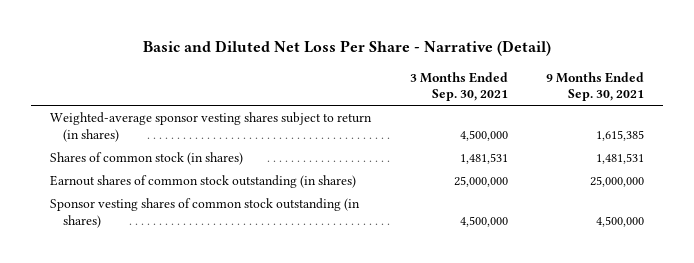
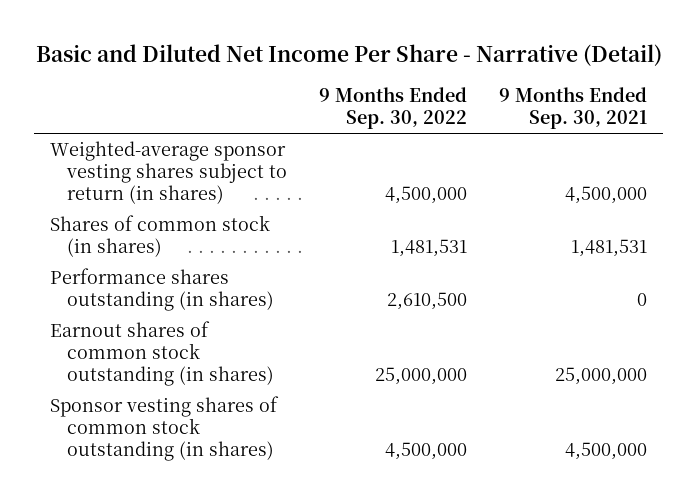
- Basic and Diluted Net Loss Per Share - Narrative (Detail)
+ Basic and Diluted Net Income Per Share - Narrative (Detail)
- | 3 Months Ended Sep. 30, 2021 | 9 Months Ended Sep. 30, 2021
+ | 9 Months Ended Sep. 30, 2022 | 9 Months Ended Sep. 30, 2021
- Weighted-average sponsor vesting shares subject to return (in shares) | 4,500,000 | 1,615,385
+ Weighted-average sponsor vesting shares subject to return (in shares) | 4,500,000 | 4,500,000
+ Performance shares outstanding (in shares) | 2,610,500 | 0

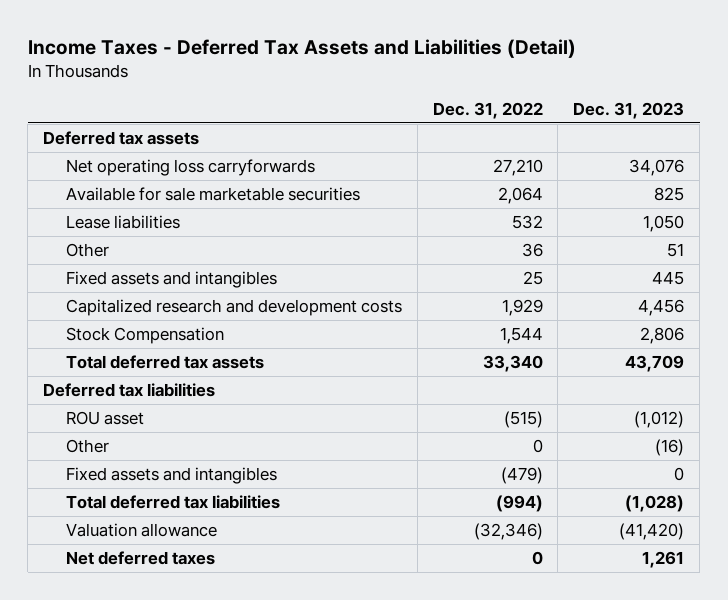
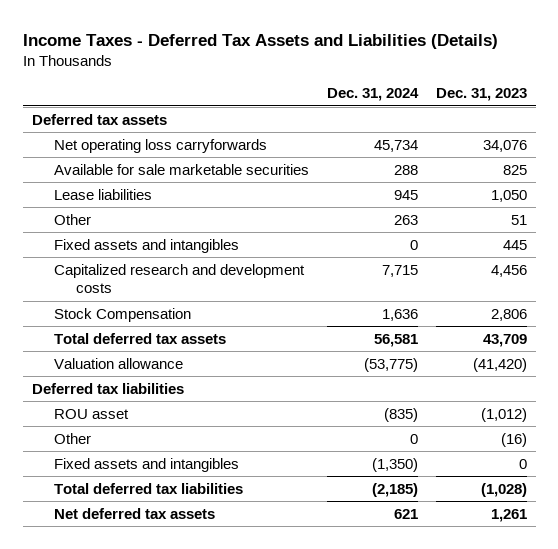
- Income Taxes - Deferred Tax Assets and Liabilities (Detail)
+ Income Taxes - Deferred Tax Assets and Liabilities (Details)
- | Dec. 31, 2022 | Dec. 31, 2023
+ | Dec. 31, 2024 | Dec. 31, 2023
moved up: Valuation allowance | (53,775) | (41,420)
- Net deferred taxes | 0 | 1,261
+ Net deferred tax assets | 621 | 1,261

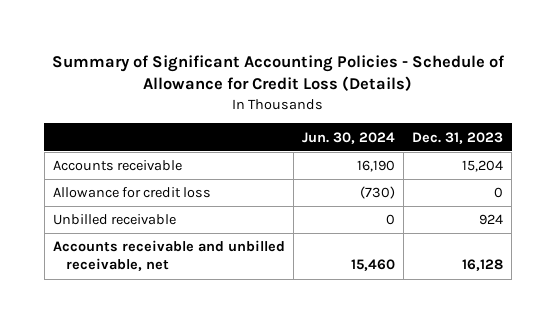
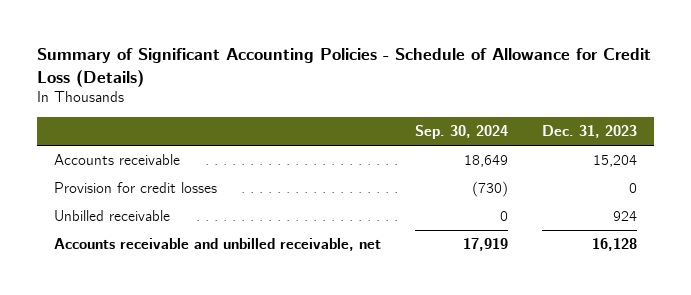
- | Jun. 30, 2024 | Dec. 31, 2023
+ | Sep. 30, 2024 | Dec. 31, 2023
- Allowance for credit loss | (730) | 0
+ Provision for credit losses | (730) | 0

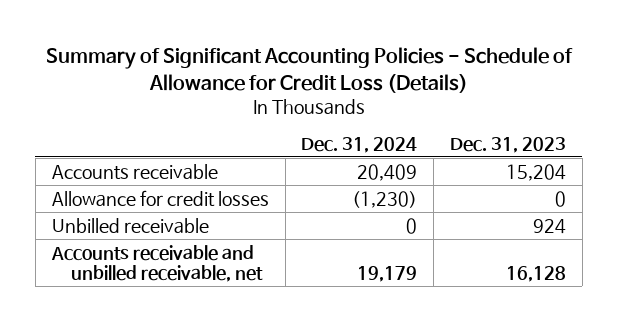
- | Sep. 30, 2024 | Dec. 31, 2023
+ | Dec. 31, 2024 | Dec. 31, 2023
- Provision for credit losses | (730) | 0
+ Allowance for credit losses | (1,230) | 0

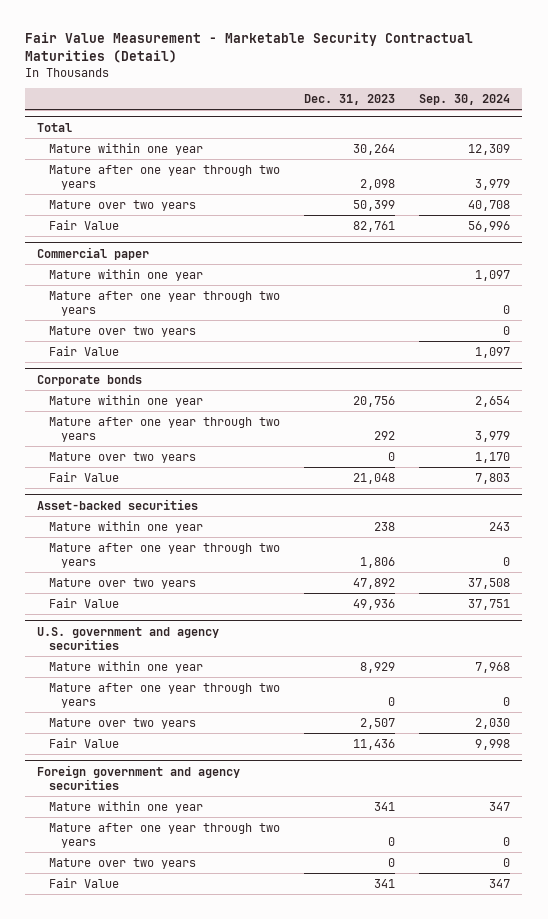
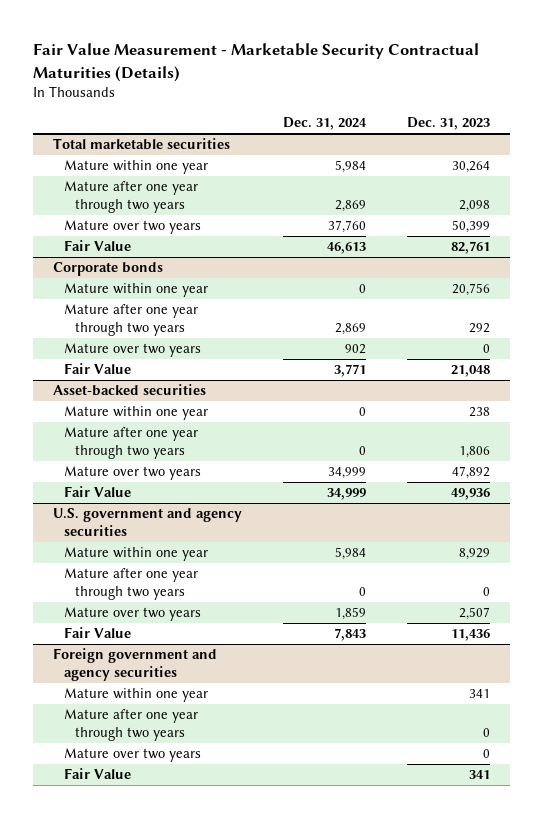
- Fair Value Measurement - Marketable Security Contractual Maturities (Detail)
+ Fair Value Measurement - Marketable Security Contractual Maturities (Details)
- | Dec. 31, 2023 | Sep. 30, 2024
+ | Dec. 31, 2024 | Dec. 31, 2023
- Total
+ Total marketable securities
- Commercial paper
- Mature within one year | | 1,097
- Mature after one year through two years | | 0
- Mature over two years | | 0
- Fair Value | | 1,097

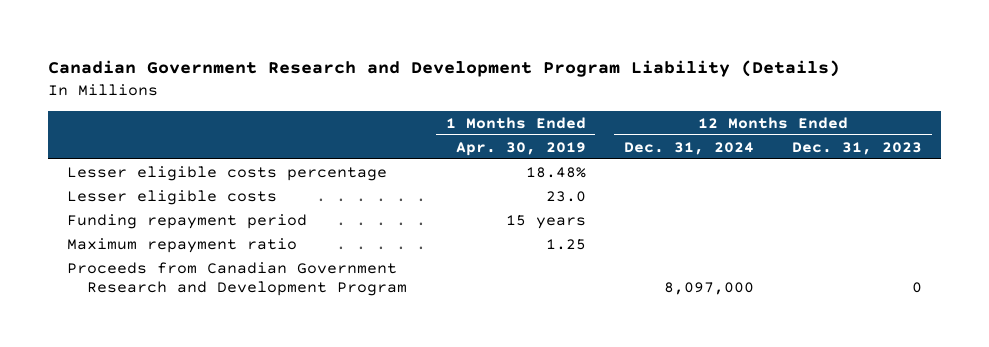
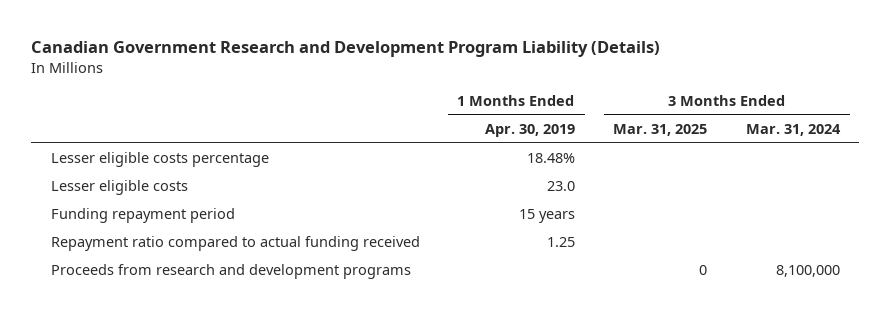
- | 1 Months Ended Apr. 30, 2019 | 12 Months Ended Dec. 31, 2024 | 12 Months Ended Dec. 31, 2023
+ | 1 Months Ended Apr. 30, 2019 | 3 Months Ended Mar. 31, 2025 | 3 Months Ended Mar. 31, 2024
- Maximum repayment ratio | 1.25 | |
- Proceeds from Canadian Government Research and Development Program | | 8,097,000 | 0
+ Repayment ratio compared to actual funding received | 1.25 | |
+ Proceeds from research and development programs | | 0 | 8,100,000

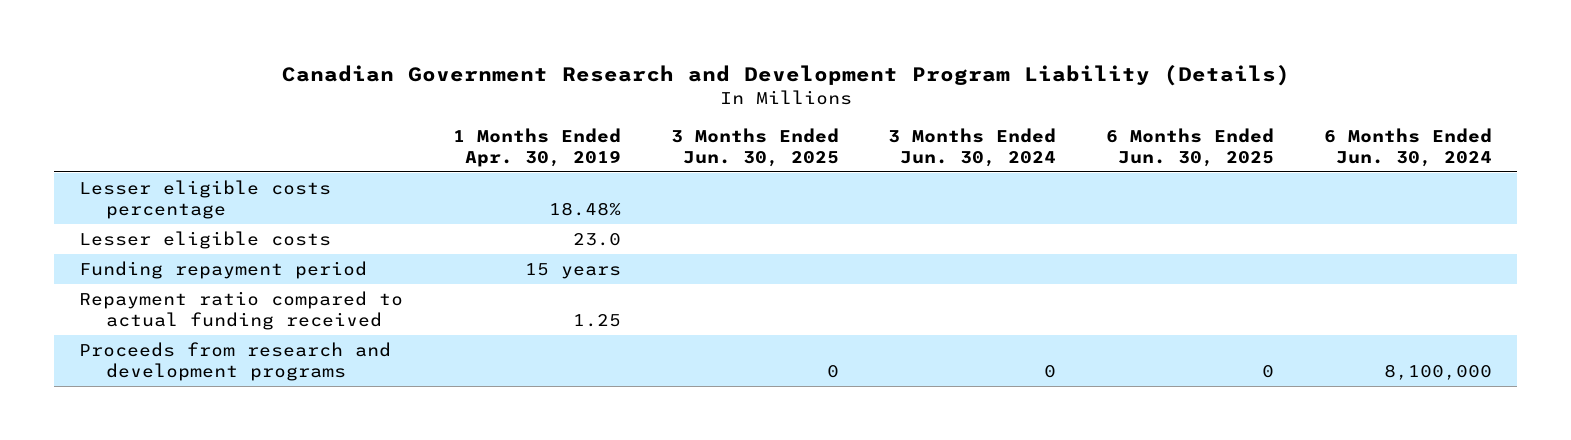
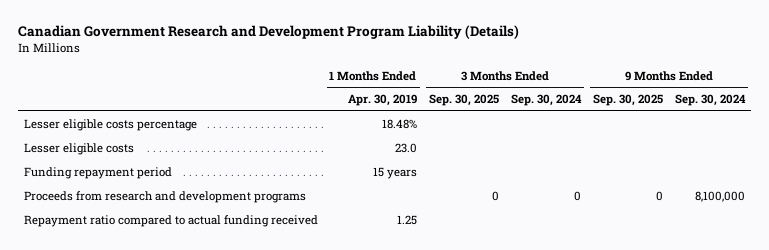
- | 1 Months Ended Apr. 30, 2019 | 3 Months Ended Jun. 30, 2025 | 3 Months Ended Jun. 30, 2024 | 6 Months Ended Jun. 30, 2025 | 6 Months Ended Jun. 30, 2024
+ | 1 Months Ended Apr. 30, 2019 | 3 Months Ended Sep. 30, 2025 | 3 Months Ended Sep. 30, 2024 | 9 Months Ended Sep. 30, 2025 | 9 Months Ended Sep. 30, 2024
moved down: Repayment ratio compared to actual funding received | 1.25 | | | |

